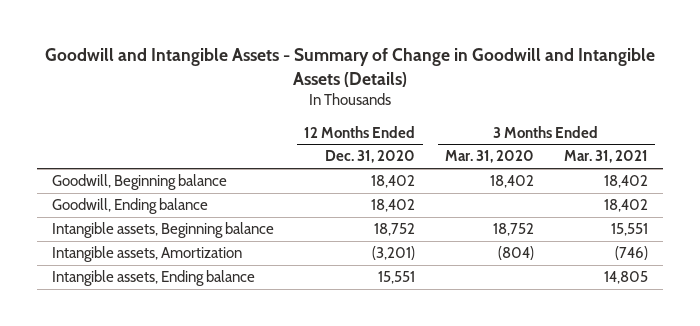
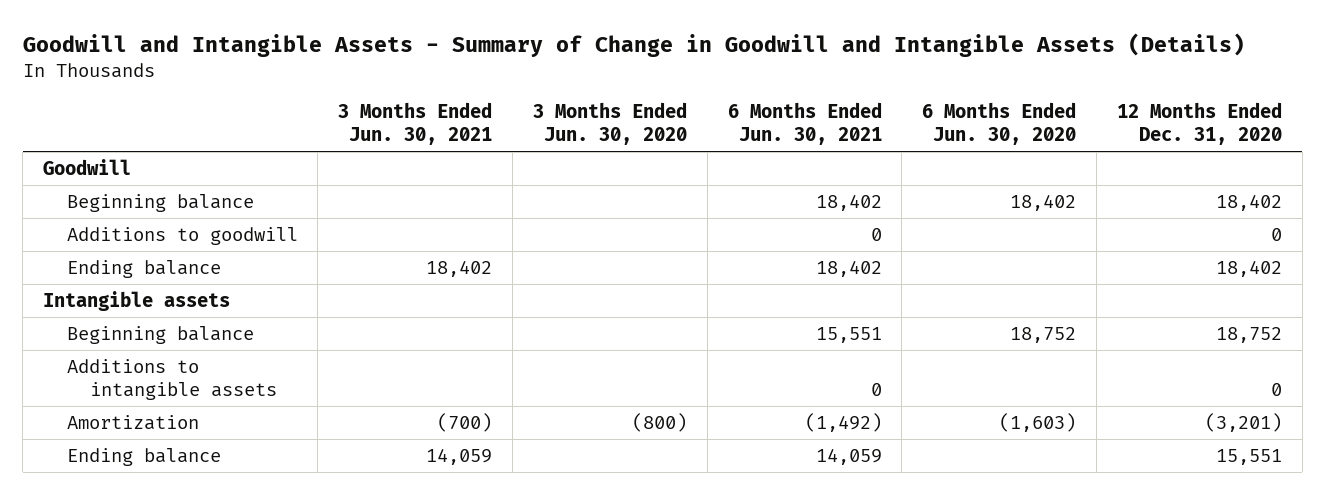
- | 12 Months Ended Dec. 31, 2020 | 3 Months Ended Mar. 31, 2020 | 3 Months Ended Mar. 31, 2021
+ | 3 Months Ended Jun. 30, 2021 | 3 Months Ended Jun. 30, 2020 | 6 Months Ended Jun. 30, 2021 | 6 Months Ended Jun. 30, 2020 | 12 Months Ended Dec. 31, 2020
- Goodwill, Beginning balance | 18,402 | 18,402 | 18,402
- Goodwill, Ending balance | 18,402 | | 18,402
- Intangible assets, Beginning balance | 18,752 | 18,752 | 15,551
- Intangible assets, Amortization | (3,201) | (804) | (746)
- Intangible assets, Ending balance | 15,551 | | 14,805
+ Goodwill
+ Beginning balance | | | 18,402 | 18,402 | 18,402
+ Additions to goodwill | | | 0 | | 0
+ Ending balance | 18,402 | | 18,402 | | 18,402
+ Intangible assets
+ Beginning balance | | | 15,551 | 18,752 | 18,752
+ Additions to intangible assets | | | 0 | | 0
+ Amortization | (700) | (800) | (1,492) | (1,603) | (3,201)
+ Ending balance | 14,059 | | 14,059 | | 15,551

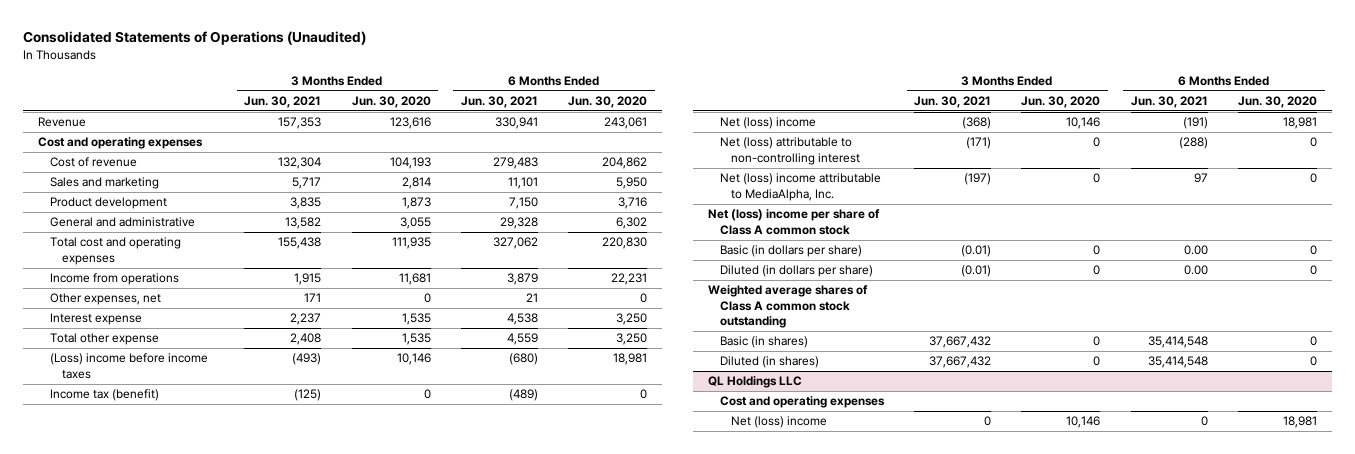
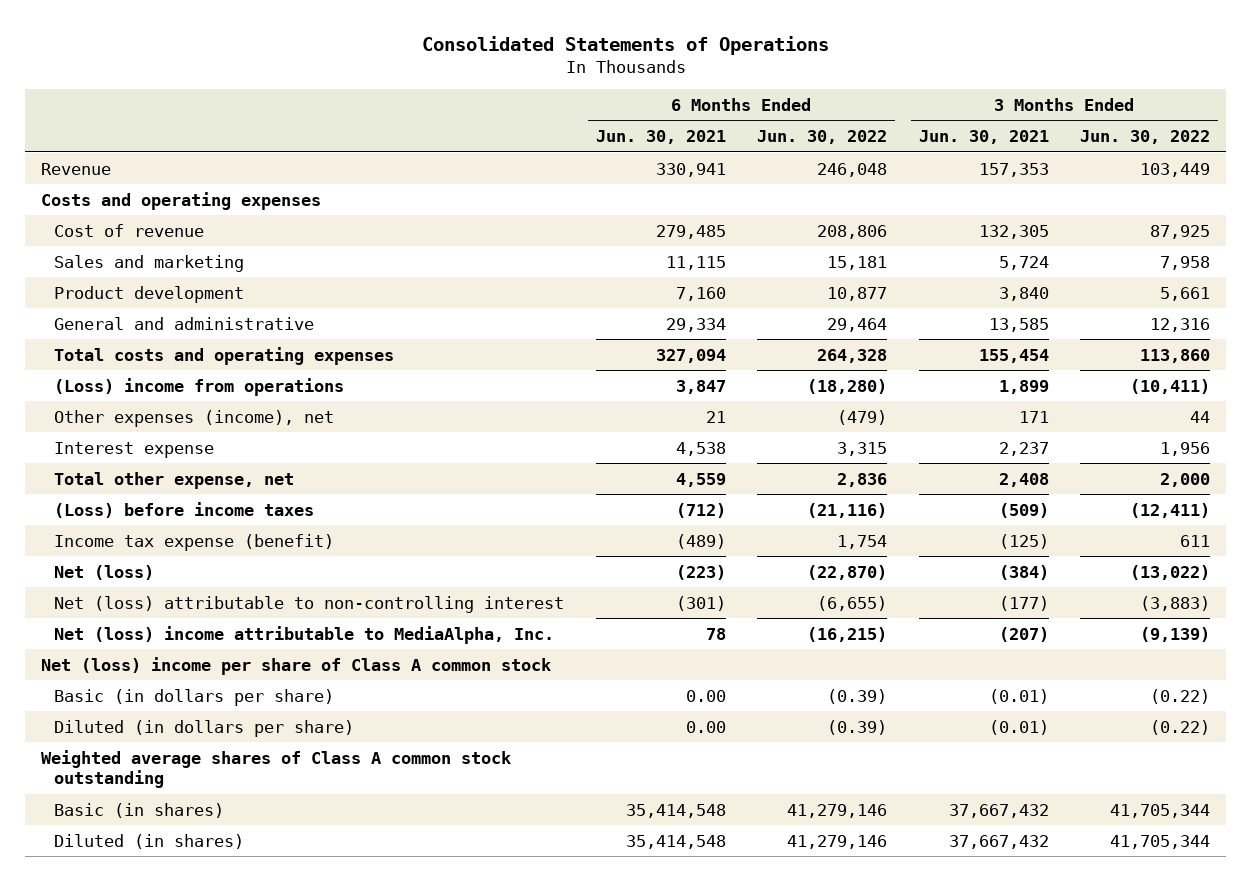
- Consolidated Statements of Operations (Unaudited)
+ Consolidated Statements of Operations
- | 3 Months Ended Jun. 30, 2021 | 3 Months Ended Jun. 30, 2020 | 6 Months Ended Jun. 30, 2021 | 6 Months Ended Jun. 30, 2020
+ | 6 Months Ended Jun. 30, 2021 | 6 Months Ended Jun. 30, 2022 | 3 Months Ended Jun. 30, 2021 | 3 Months Ended Jun. 30, 2022
- Cost and operating expenses
- Cost of revenue | 132,304 | 104,193 | 279,483 | 204,862
- Sales and marketing | 5,717 | 2,814 | 11,101 | 5,950
- Product development | 3,835 | 1,873 | 7,150 | 3,716
- General and administrative | 13,582 | 3,055 | 29,328 | 6,302
- Total cost and operating expenses | 155,438 | 111,935 | 327,062 | 220,830
- Income from operations | 1,915 | 11,681 | 3,879 | 22,231
- Other expenses, net | 171 | 0 | 21 | 0
+ Costs and operating expenses
+ Cost of revenue | 279,485 | 208,806 | 132,305 | 87,925
+ Sales and marketing | 11,115 | 15,181 | 5,724 | 7,958
+ Product development | 7,160 | 10,877 | 3,840 | 5,661
+ General and administrative | 29,334 | 29,464 | 13,585 | 12,316
+ Total costs and operating expenses | 327,094 | 264,328 | 155,454 | 113,860
+ (Loss) income from operations | 3,847 | (18,280) | 1,899 | (10,411)
+ Other expenses (income), net | 21 | (479) | 171 | 44
- Total other expense | 2,408 | 1,535 | 4,559 | 3,250
- (Loss) income before income taxes | (493) | 10,146 | (680) | 18,981
- Income tax (benefit) | (125) | 0 | (489) | 0
- Net (loss) income | (368) | 10,146 | (191) | 18,981
- Net (loss) attributable to non-controlling interest | (171) | 0 | (288) | 0
- Net (loss) income attributable to MediaAlpha, Inc. | (197) | 0 | 97 | 0
+ Total other expense, net | 4,559 | 2,836 | 2,408 | 2,000
+ (Loss) before income taxes | (712) | (21,116) | (509) | (12,411)
+ Income tax expense (benefit) | (489) | 1,754 | (125) | 611
+ Net (loss) | (223) | (22,870) | (384) | (13,022)
+ Net (loss) attributable to non-controlling interest | (301) | (6,655) | (177) | (3,883)
+ Net (loss) income attributable to MediaAlpha, Inc. | 78 | (16,215) | (207) | (9,139)
- QL Holdings LLC
- Cost and operating expenses
- Net (loss) income | 0 | 10,146 | 0 | 18,981

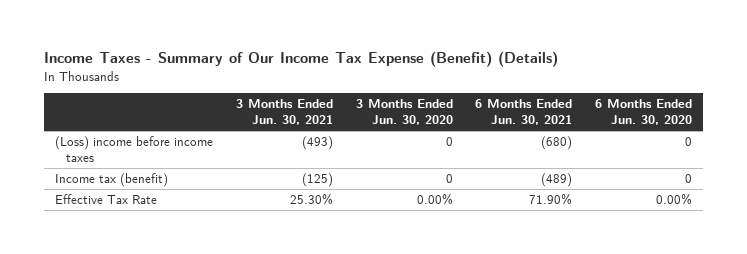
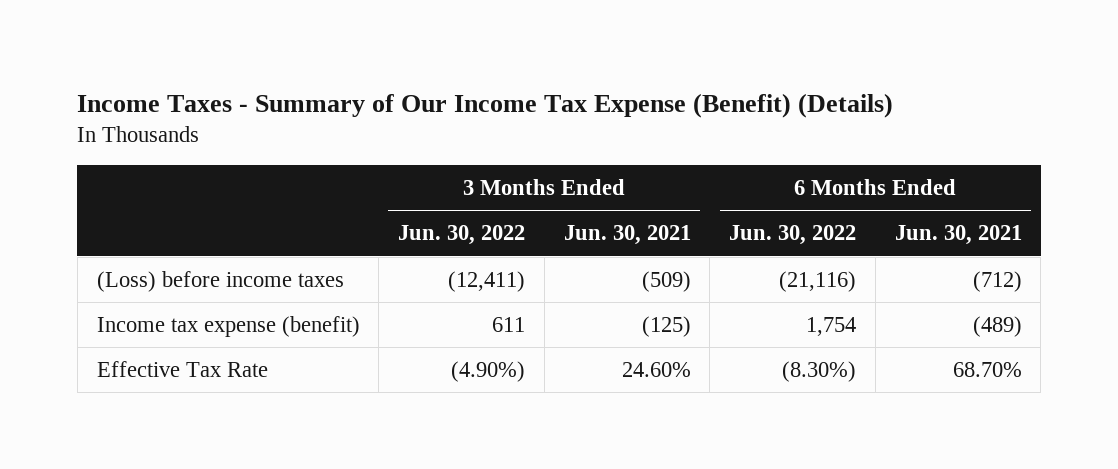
- | 3 Months Ended Jun. 30, 2021 | 3 Months Ended Jun. 30, 2020 | 6 Months Ended Jun. 30, 2021 | 6 Months Ended Jun. 30, 2020
+ | 3 Months Ended Jun. 30, 2022 | 3 Months Ended Jun. 30, 2021 | 6 Months Ended Jun. 30, 2022 | 6 Months Ended Jun. 30, 2021
- (Loss) income before income taxes | (493) | 0 | (680) | 0
- Income tax (benefit) | (125) | 0 | (489) | 0
- Effective Tax Rate | 25.30% | 0.00% | 71.90% | 0.00%
+ (Loss) before income taxes | (12,411) | (509) | (21,116) | (712)
+ Income tax expense (benefit) | 611 | (125) | 1,754 | (489)
+ Effective Tax Rate | (4.90%) | 24.60% | (8.30%) | 68.70%

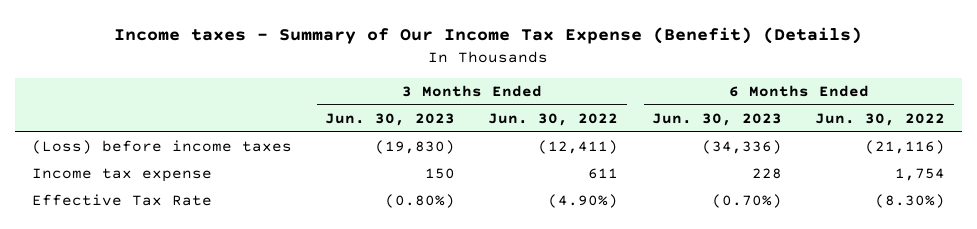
- Income Taxes - Summary of Our Income Tax Expense (Benefit) (Details)
+ Income taxes - Summary of Our Income Tax Expense (Benefit) (Details)
- | 3 Months Ended Jun. 30, 2022 | 3 Months Ended Jun. 30, 2021 | 6 Months Ended Jun. 30, 2022 | 6 Months Ended Jun. 30, 2021
+ | 3 Months Ended Jun. 30, 2023 | 3 Months Ended Jun. 30, 2022 | 6 Months Ended Jun. 30, 2023 | 6 Months Ended Jun. 30, 2022
- Income tax expense (benefit) | 611 | (125) | 1,754 | (489)
+ Income tax expense | 150 | 611 | 228 | 1,754

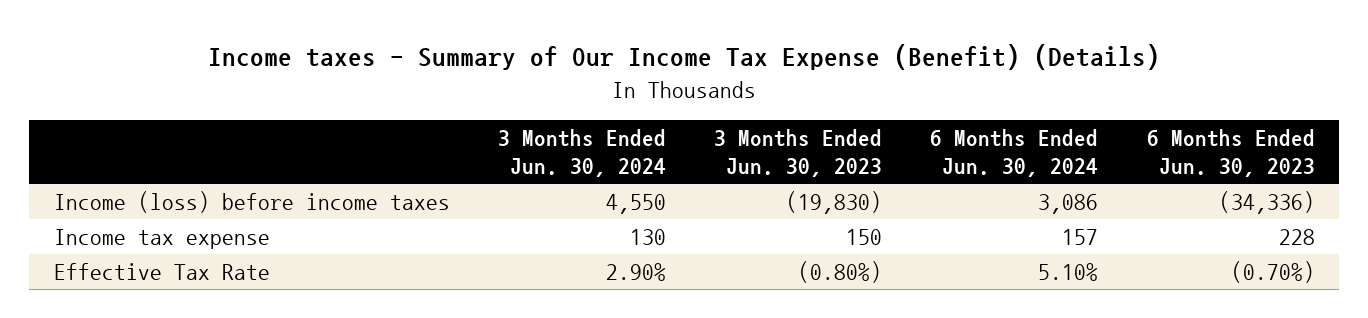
- | 3 Months Ended Jun. 30, 2023 | 3 Months Ended Jun. 30, 2022 | 6 Months Ended Jun. 30, 2023 | 6 Months Ended Jun. 30, 2022
+ | 3 Months Ended Jun. 30, 2024 | 3 Months Ended Jun. 30, 2023 | 6 Months Ended Jun. 30, 2024 | 6 Months Ended Jun. 30, 2023
- (Loss) before income taxes | (19,830) | (12,411) | (34,336) | (21,116)
+ Income (loss) before income taxes | 4,550 | (19,830) | 3,086 | (34,336)

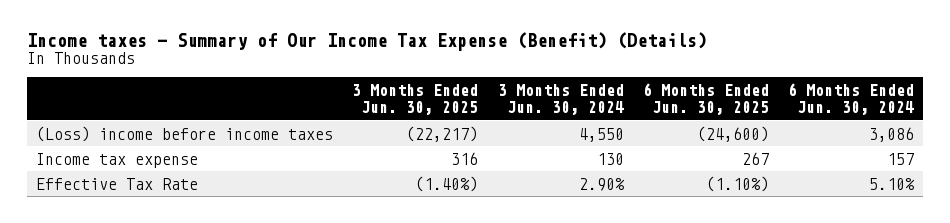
- | 3 Months Ended Jun. 30, 2024 | 3 Months Ended Jun. 30, 2023 | 6 Months Ended Jun. 30, 2024 | 6 Months Ended Jun. 30, 2023
+ | 3 Months Ended Jun. 30, 2025 | 3 Months Ended Jun. 30, 2024 | 6 Months Ended Jun. 30, 2025 | 6 Months Ended Jun. 30, 2024
- Income (loss) before income taxes | 4,550 | (19,830) | 3,086 | (34,336)
+ (Loss) income before income taxes | (22,217) | 4,550 | (24,600) | 3,086

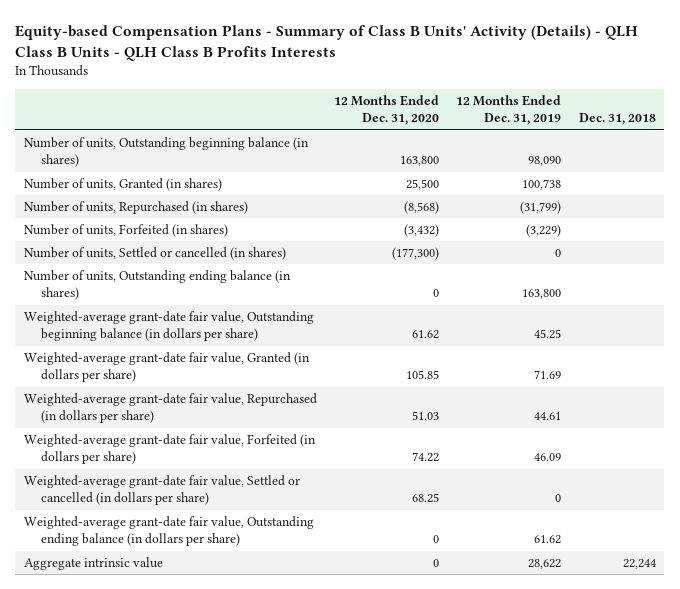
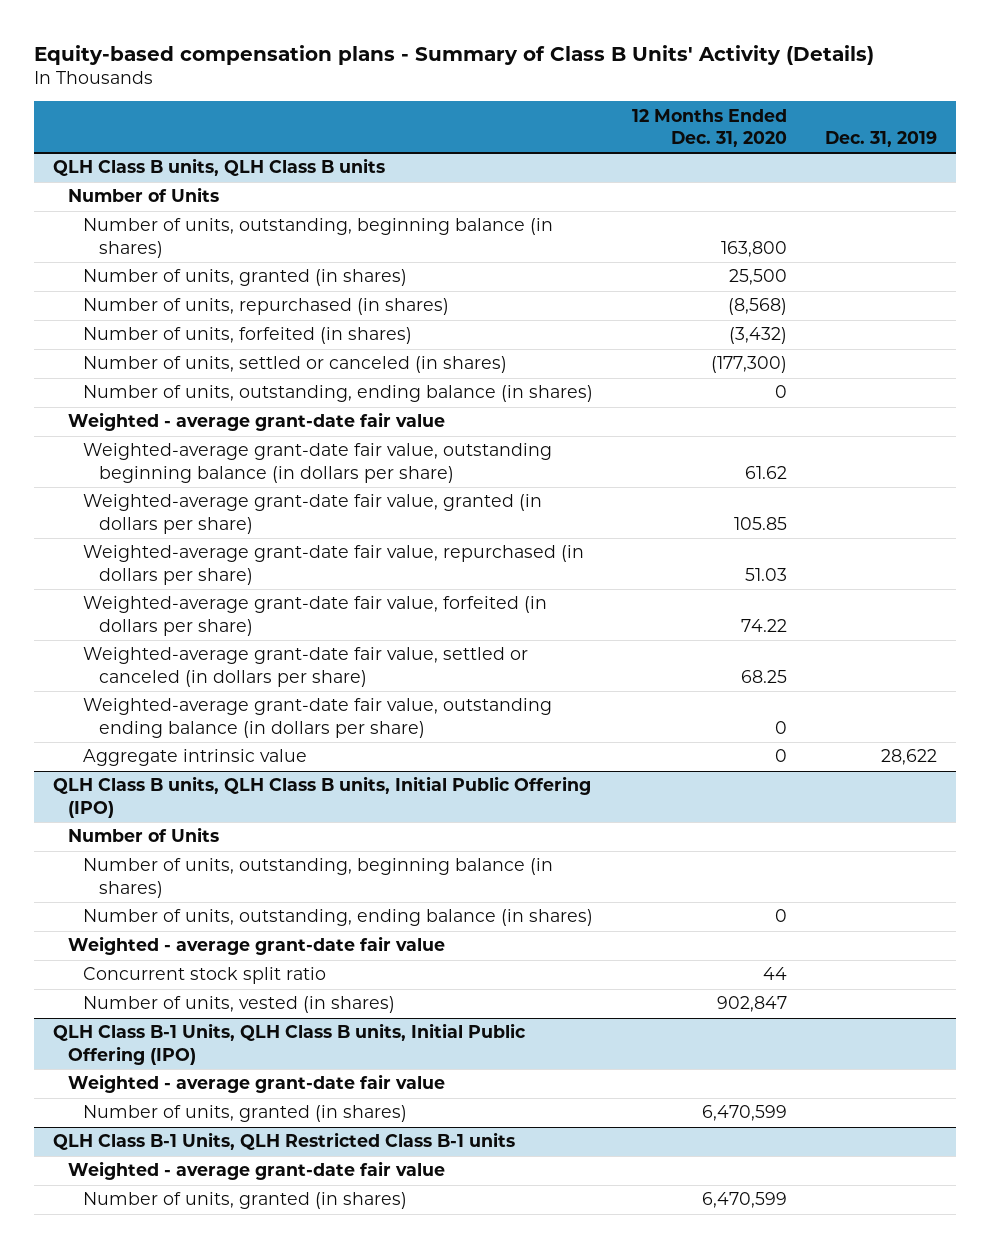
- Equity-based Compensation Plans - Summary of Class B Units' Activity (Details) - QLH Class B Units - QLH Class B Profits Interests
+ Equity-based compensation plans - Summary of Class B Units' Activity (Details)
- | 12 Months Ended Dec. 31, 2020 | 12 Months Ended Dec. 31, 2019 | Dec. 31, 2018
+ | 12 Months Ended Dec. 31, 2020 | Dec. 31, 2019
- Number of units, Outstanding beginning balance (in shares) | 163,800 | 98,090 |
- Number of units, Granted (in shares) | 25,500 | 100,738 |
- Number of units, Repurchased (in shares) | (8,568) | (31,799) |
- Number of units, Forfeited (in shares) | (3,432) | (3,229) |
- Number of units, Settled or cancelled (in shares) | (177,300) | 0 |
- Number of units, Outstanding ending balance (in shares) | 0 | 163,800 |
- Weighted-average grant-date fair value, Outstanding beginning balance (in dollars per share) | 61.62 | 45.25 |
- Weighted-average grant-date fair value, Granted (in dollars per share) | 105.85 | 71.69 |
- Weighted-average grant-date fair value, Repurchased (in dollars per share) | 51.03 | 44.61 |
- Weighted-average grant-date fair value, Forfeited (in dollars per share) | 74.22 | 46.09 |
- Weighted-average grant-date fair value, Settled or cancelled (in dollars per share) | 68.25 | 0 |
- Weighted-average grant-date fair value, Outstanding ending balance (in dollars per share) | 0 | 61.62 |
+ QLH Class B units, QLH Class B units
+ Number of Units
+ Number of units, outstanding, beginning balance (in shares) | 163,800 |
+ Number of units, granted (in shares) | 25,500 |
+ Number of units, repurchased (in shares) | (8,568) |
+ Number of units, forfeited (in shares) | (3,432) |
+ Number of units, settled or canceled (in shares) | (177,300) |
+ Number of units, outstanding, ending balance (in shares) | 0 |
+ Weighted - average grant-date fair value
+ Weighted-average grant-date fair value, outstanding beginning balance (in dollars per share) | 61.62 |
+ Weighted-average grant-date fair value, granted (in dollars per share) | 105.85 |
+ Weighted-average grant-date fair value, repurchased (in dollars per share) | 51.03 |
+ Weighted-average grant-date fair value, forfeited (in dollars per share) | 74.22 |
+ Weighted-average grant-date fair value, settled or canceled (in dollars per share) | 68.25 |
+ Weighted-average grant-date fair value, outstanding ending balance (in dollars per share) | 0 |
+ QLH Class B units, QLH Class B units, Initial Public Offering (IPO)
+ Number of Units
+ Number of units, outstanding, beginning balance (in shares)
+ Number of units, outstanding, ending balance (in shares) | 0 |
+ Weighted - average grant-date fair value
+ Concurrent stock split ratio | 44 |
+ Number of units, vested (in shares) | 902,847 |
+ QLH Class B-1 Units, QLH Class B units, Initial Public Offering (IPO)
+ Weighted - average grant-date fair value
+ Number of units, granted (in shares) | 6,470,599 |
+ QLH Class B-1 Units, QLH Restricted Class B-1 units
+ Weighted - average grant-date fair value
+ Number of units, granted (in shares) | 6,470,599 |

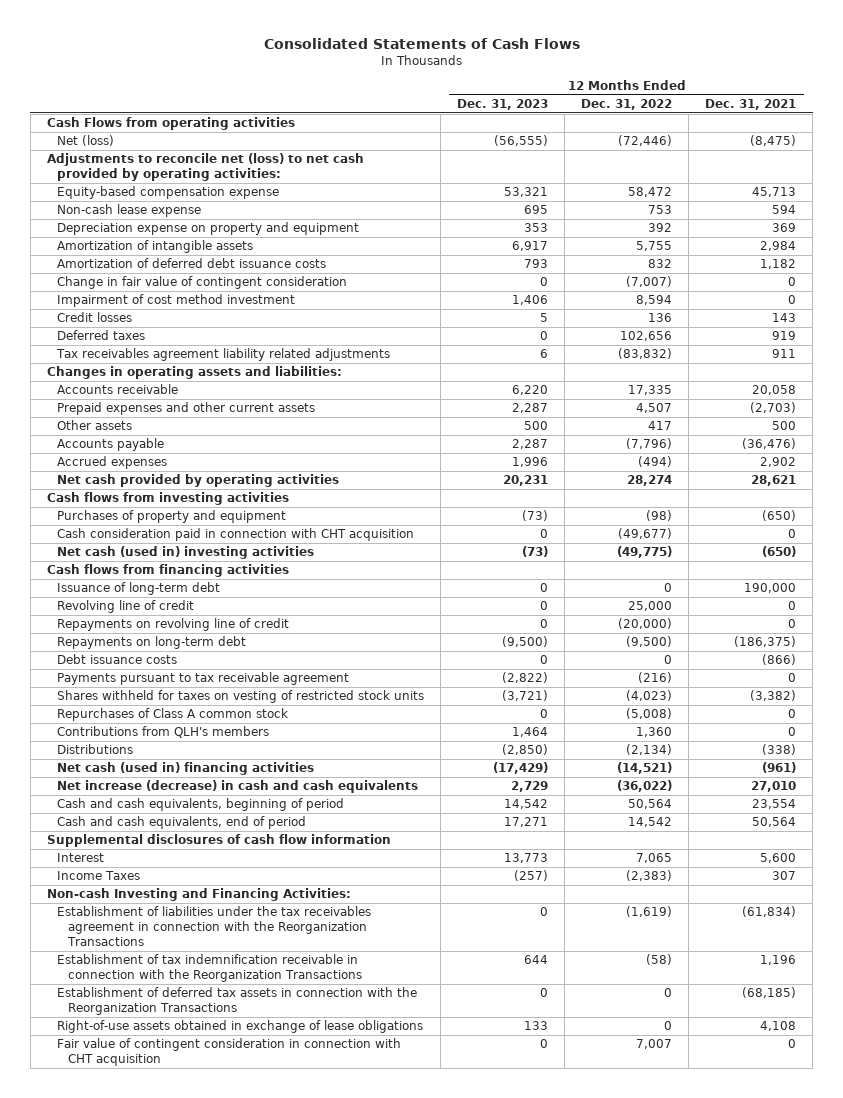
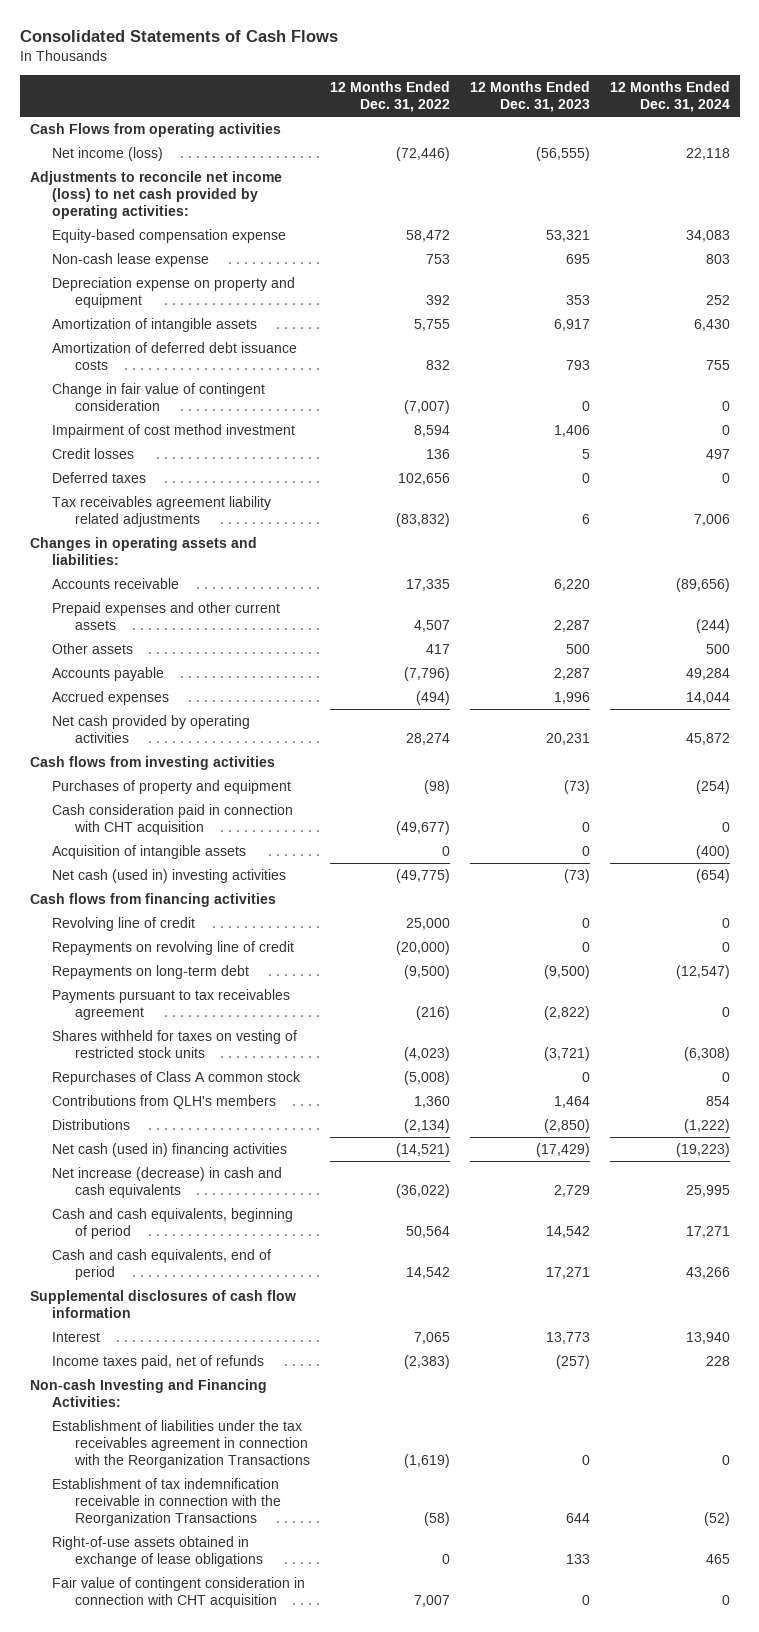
- | 12 Months Ended Dec. 31, 2023 | 12 Months Ended Dec. 31, 2022 | 12 Months Ended Dec. 31, 2021
+ | 12 Months Ended Dec. 31, 2022 | 12 Months Ended Dec. 31, 2023 | 12 Months Ended Dec. 31, 2024
- Net (loss) | (56,555) | (72,446) | (8,475)
- Adjustments to reconcile net (loss) to net cash provided by operating activities:
+ Net income (loss) | (72,446) | (56,555) | 22,118
+ Adjustments to reconcile net income (loss) to net cash provided by operating activities:
+ Acquisition of intangible assets | 0 | 0 | (400)
- Issuance of long-term debt | 0 | 0 | 190,000
- Debt issuance costs | 0 | 0 | (866)
- Payments pursuant to tax receivable agreement | (2,822) | (216) | 0
+ Payments pursuant to tax receivables agreement | (216) | (2,822) | 0
- Income Taxes | (257) | (2,383) | 307
+ Income taxes paid, net of refunds | (2,383) | (257) | 228
- Establishment of deferred tax assets in connection with the Reorganization Transactions | 0 | 0 | (68,185)

